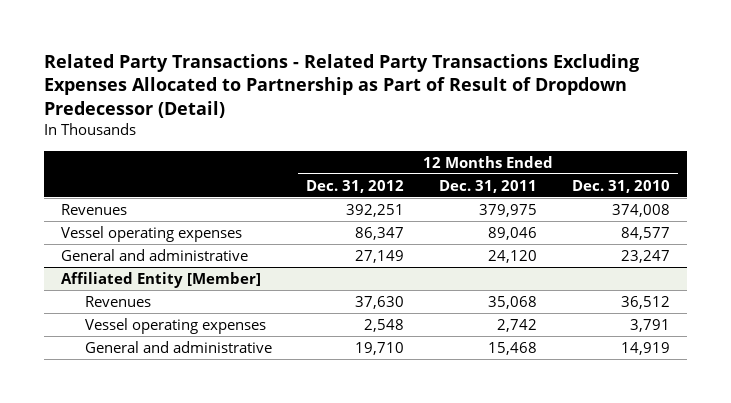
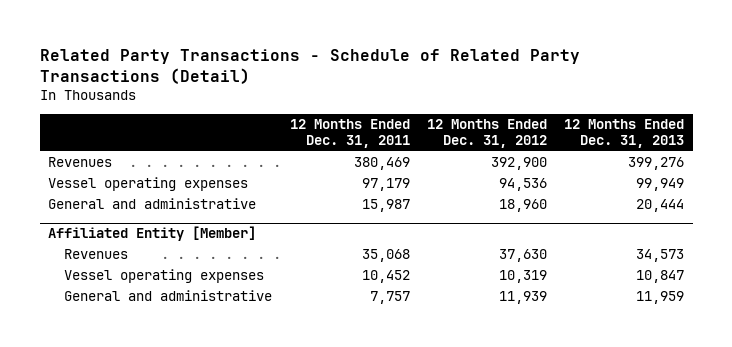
- Related Party Transactions - Related Party Transactions Excluding Expenses Allocated to Partnership as Part of Result of Dropdown Predecessor (Detail)
+ Related Party Transactions - Schedule of Related Party Transactions (Detail)
- | 12 Months Ended Dec. 31, 2012 | 12 Months Ended Dec. 31, 2011 | 12 Months Ended Dec. 31, 2010
+ | 12 Months Ended Dec. 31, 2011 | 12 Months Ended Dec. 31, 2012 | 12 Months Ended Dec. 31, 2013
- Revenues | 392,251 | 379,975 | 374,008
- Vessel operating expenses | 86,347 | 89,046 | 84,577
- General and administrative | 27,149 | 24,120 | 23,247
+ Revenues | 380,469 | 392,900 | 399,276
+ Vessel operating expenses | 97,179 | 94,536 | 99,949
+ General and administrative | 15,987 | 18,960 | 20,444
@ Affiliated Entity [Member]
- Vessel operating expenses | 2,548 | 2,742 | 3,791
- General and administrative | 19,710 | 15,468 | 14,919
+ Vessel operating expenses | 10,452 | 10,319 | 10,847
+ General and administrative | 7,757 | 11,939 | 11,959

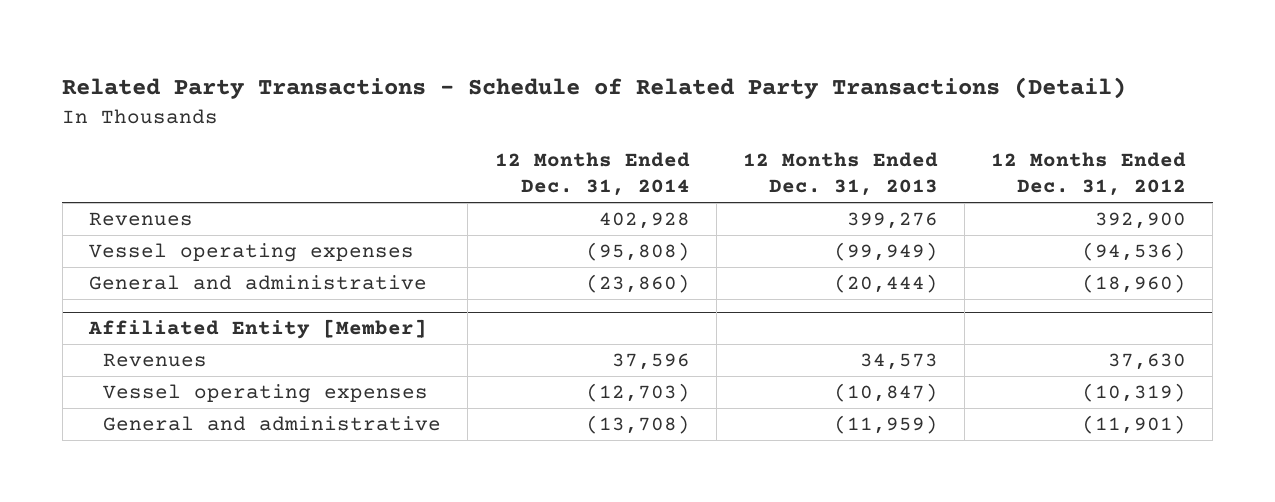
- | 12 Months Ended Dec. 31, 2011 | 12 Months Ended Dec. 31, 2012 | 12 Months Ended Dec. 31, 2013
+ | 12 Months Ended Dec. 31, 2014 | 12 Months Ended Dec. 31, 2013 | 12 Months Ended Dec. 31, 2012
- Vessel operating expenses | 97,179 | 94,536 | 99,949
- General and administrative | 15,987 | 18,960 | 20,444
+ Vessel operating expenses | (95,808) | (99,949) | (94,536)
+ General and administrative | (23,860) | (20,444) | (18,960)
@ Affiliated Entity [Member]
- Vessel operating expenses | 10,452 | 10,319 | 10,847
- General and administrative | 7,757 | 11,939 | 11,959
+ Vessel operating expenses | (12,703) | (10,847) | (10,319)
+ General and administrative | (13,708) | (11,959) | (11,901)

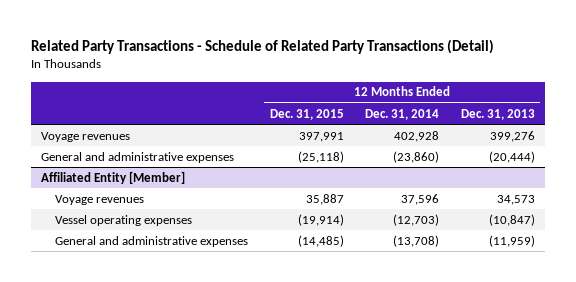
- | 12 Months Ended Dec. 31, 2014 | 12 Months Ended Dec. 31, 2013 | 12 Months Ended Dec. 31, 2012
+ | 12 Months Ended Dec. 31, 2015 | 12 Months Ended Dec. 31, 2014 | 12 Months Ended Dec. 31, 2013
- Revenues | 402,928 | 399,276 | 392,900
- Vessel operating expenses | (95,808) | (99,949) | (94,536)
- General and administrative | (23,860) | (20,444) | (18,960)
+ Voyage revenues | 397,991 | 402,928 | 399,276
+ General and administrative expenses | (25,118) | (23,860) | (20,444)
@ Affiliated Entity [Member]
- Revenues | 37,596 | 34,573 | 37,630
+ Voyage revenues | 35,887 | 37,596 | 34,573
- General and administrative | (13,708) | (11,959) | (11,901)
+ General and administrative expenses | (14,485) | (13,708) | (11,959)

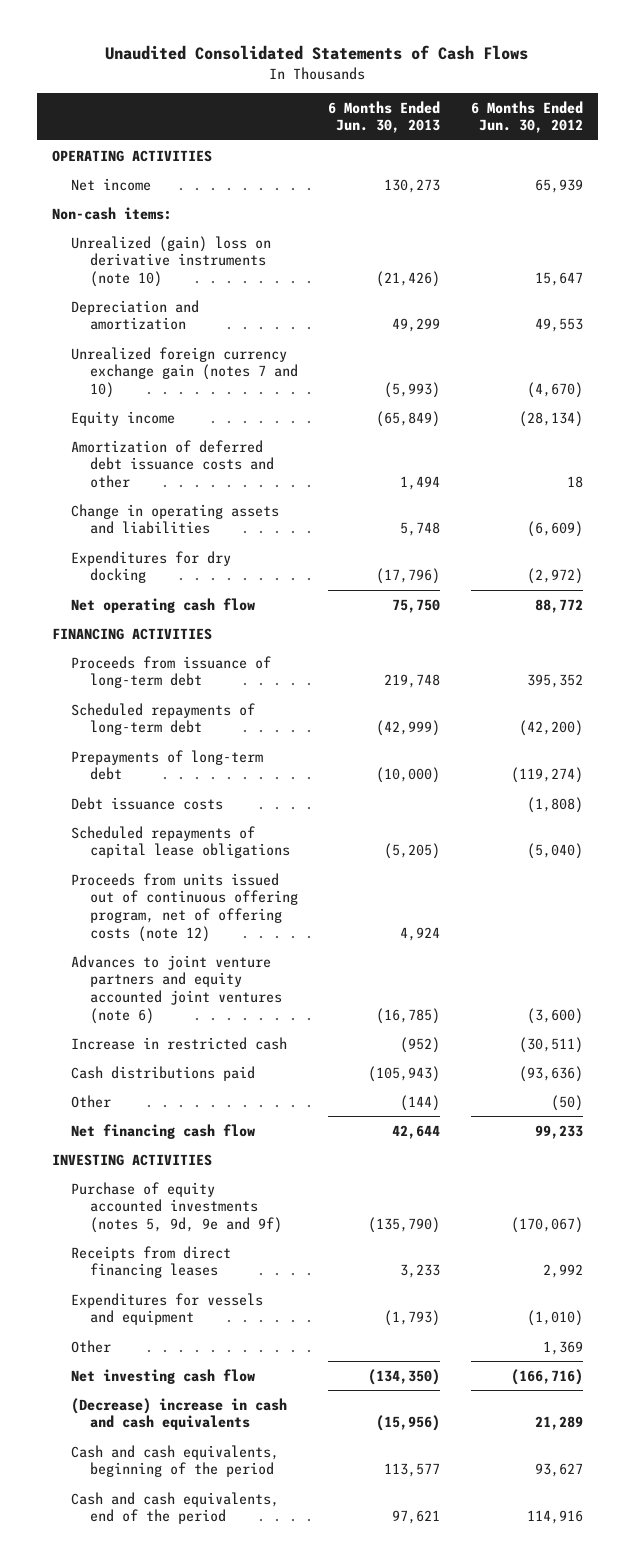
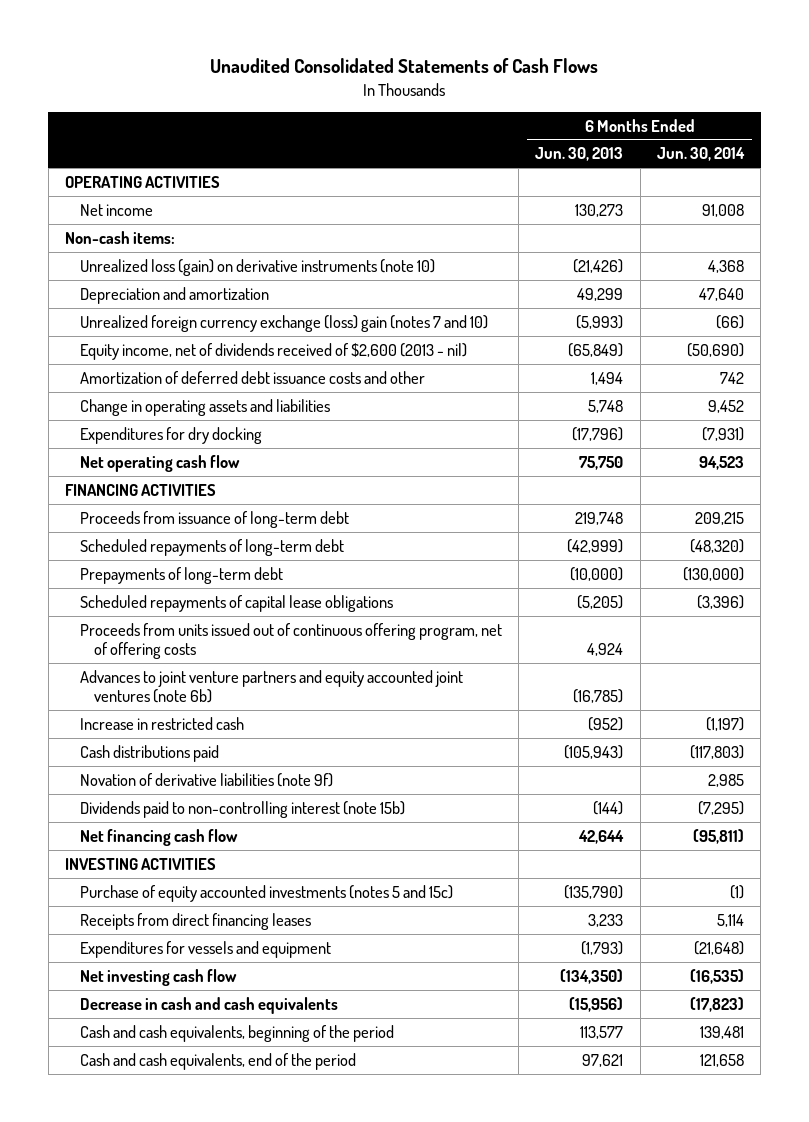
- | 6 Months Ended Jun. 30, 2013 | 6 Months Ended Jun. 30, 2012
+ | 6 Months Ended Jun. 30, 2013 | 6 Months Ended Jun. 30, 2014
- Unrealized (gain) loss on derivative instruments (note 10) | (21,426) | 15,647
+ Unrealized loss (gain) on derivative instruments (note 10) | (21,426) | 4,368
- Unrealized foreign currency exchange gain (notes 7 and 10) | (5,993) | (4,670)
- Equity income | (65,849) | (28,134)
+ Unrealized foreign currency exchange (loss) gain (notes 7 and 10) | (5,993) | (66)
+ Equity income, net of dividends received of $2,600 (2013 - nil) | (65,849) | (50,690)
- Debt issuance costs | | (1,808)
- Proceeds from units issued out of continuous offering program, net of offering costs (note 12) | 4,924 |
- Advances to joint venture partners and equity accounted joint ventures (note 6) | (16,785) | (3,600)
+ Proceeds from units issued out of continuous offering program, net of offering costs | 4,924 |
+ Advances to joint venture partners and equity accounted joint ventures (note 6b) | (16,785) |
- Other | (144) | (50)
+ Novation of derivative liabilities (note 9f) | | 2,985
+ Dividends paid to non-controlling interest (note 15b) | (144) | (7,295)
- Purchase of equity accounted investments (notes 5, 9d, 9e and 9f) | (135,790) | (170,067)
+ Purchase of equity accounted investments (notes 5 and 15c) | (135,790) | (1)
- Other | | 1,369
- (Decrease) increase in cash and cash equivalents | (15,956) | 21,289
+ Decrease in cash and cash equivalents | (15,956) | (17,823)

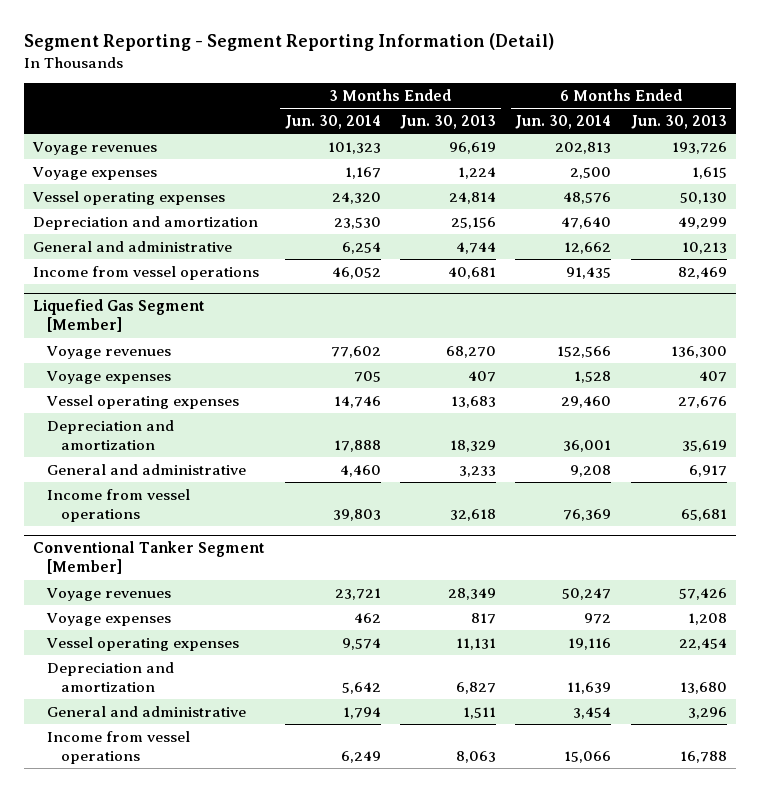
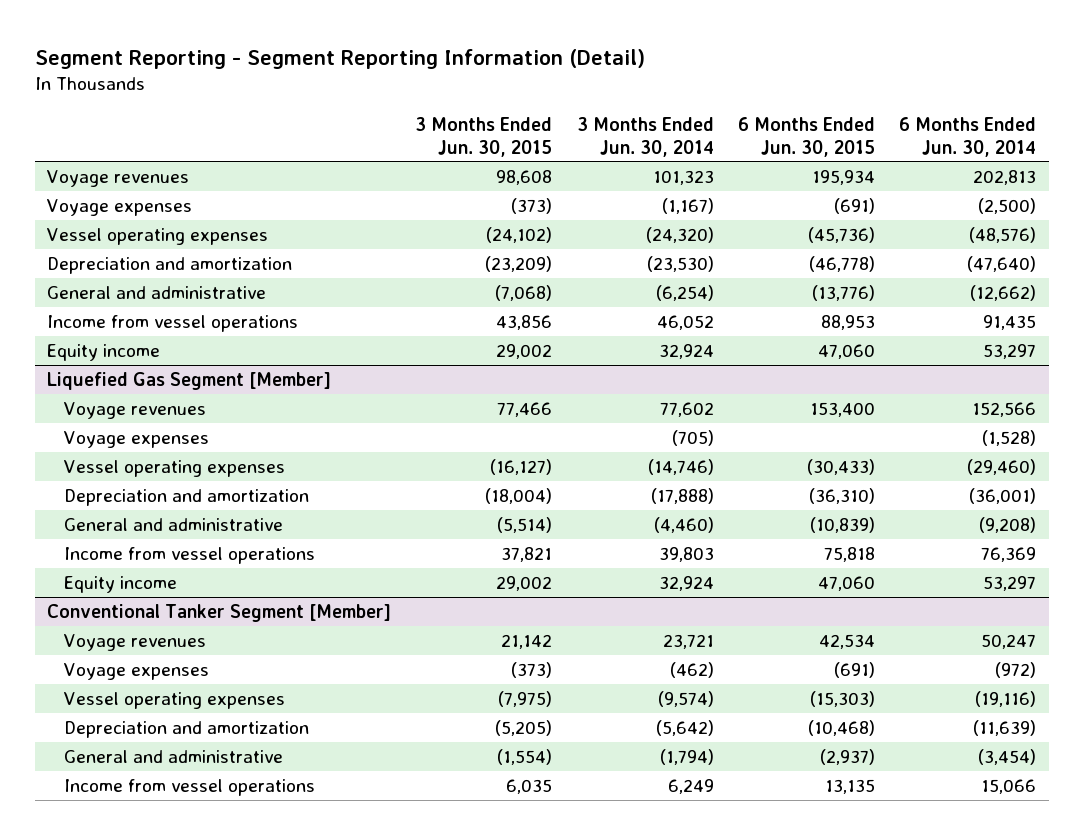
- | 3 Months Ended Jun. 30, 2014 | 3 Months Ended Jun. 30, 2013 | 6 Months Ended Jun. 30, 2014 | 6 Months Ended Jun. 30, 2013
+ | 3 Months Ended Jun. 30, 2015 | 3 Months Ended Jun. 30, 2014 | 6 Months Ended Jun. 30, 2015 | 6 Months Ended Jun. 30, 2014
- Voyage expenses | 1,167 | 1,224 | 2,500 | 1,615
- Vessel operating expenses | 24,320 | 24,814 | 48,576 | 50,130
- Depreciation and amortization | 23,530 | 25,156 | 47,640 | 49,299
- General and administrative | 6,254 | 4,744 | 12,662 | 10,213
+ Voyage expenses | (373) | (1,167) | (691) | (2,500)
+ Vessel operating expenses | (24,102) | (24,320) | (45,736) | (48,576)
+ Depreciation and amortization | (23,209) | (23,530) | (46,778) | (47,640)
+ General and administrative | (7,068) | (6,254) | (13,776) | (12,662)
+ Equity income | 29,002 | 32,924 | 47,060 | 53,297
@ Liquefied Gas Segment [Member]
- Voyage expenses | 705 | 407 | 1,528 | 407
- Vessel operating expenses | 14,746 | 13,683 | 29,460 | 27,676
- Depreciation and amortization | 17,888 | 18,329 | 36,001 | 35,619
- General and administrative | 4,460 | 3,233 | 9,208 | 6,917
+ Voyage expenses | | (705) | | (1,528)
+ Vessel operating expenses | (16,127) | (14,746) | (30,433) | (29,460)
+ Depreciation and amortization | (18,004) | (17,888) | (36,310) | (36,001)
+ General and administrative | (5,514) | (4,460) | (10,839) | (9,208)
+ Equity income | 29,002 | 32,924 | 47,060 | 53,297
@ Conventional Tanker Segment [Member]
- Voyage expenses | 462 | 817 | 972 | 1,208
- Vessel operating expenses | 9,574 | 11,131 | 19,116 | 22,454
- Depreciation and amortization | 5,642 | 6,827 | 11,639 | 13,680
- General and administrative | 1,794 | 1,511 | 3,454 | 3,296
+ Voyage expenses | (373) | (462) | (691) | (972)
+ Vessel operating expenses | (7,975) | (9,574) | (15,303) | (19,116)
+ Depreciation and amortization | (5,205) | (5,642) | (10,468) | (11,639)
+ General and administrative | (1,554) | (1,794) | (2,937) | (3,454)

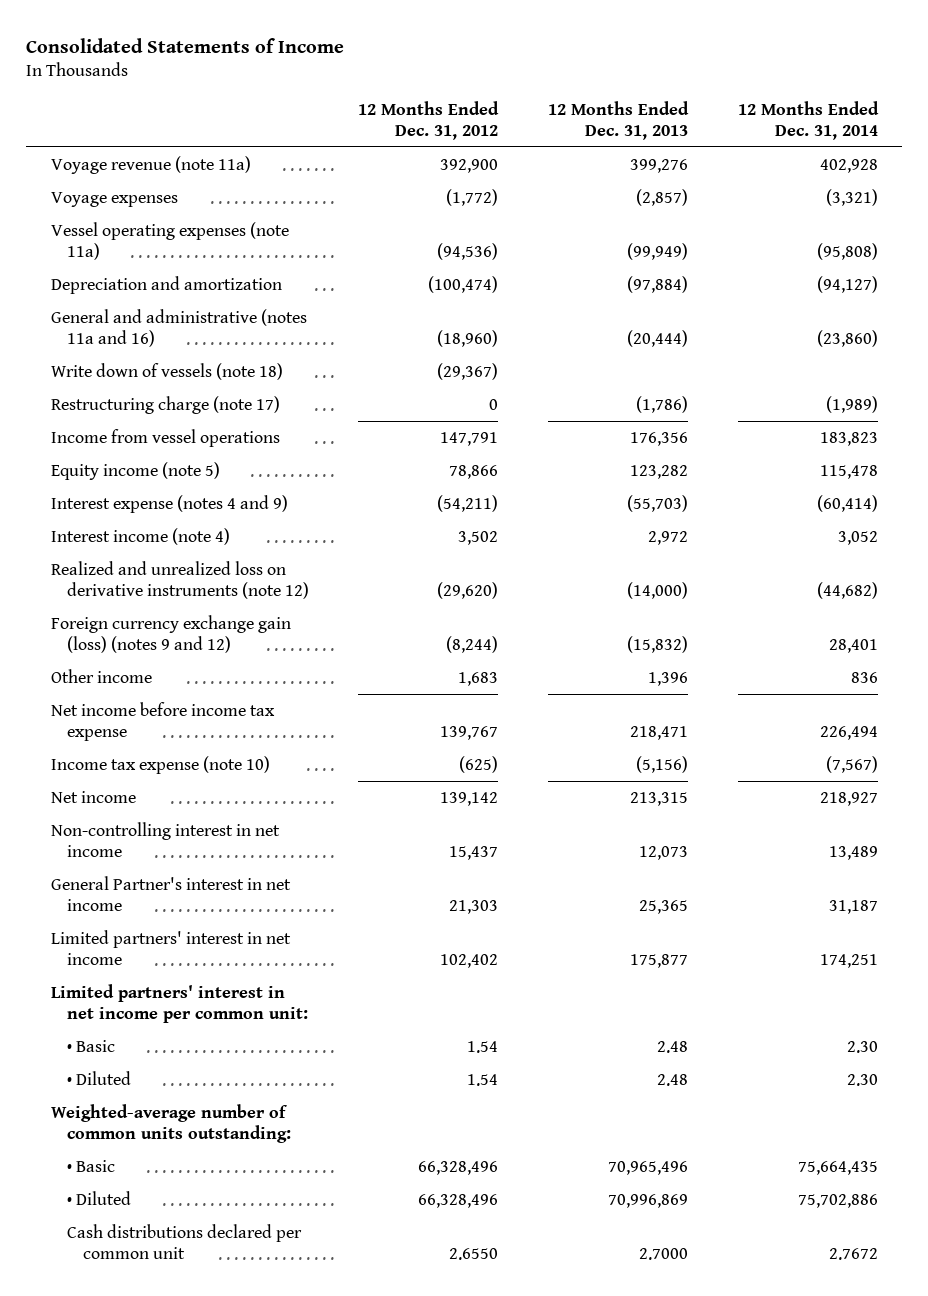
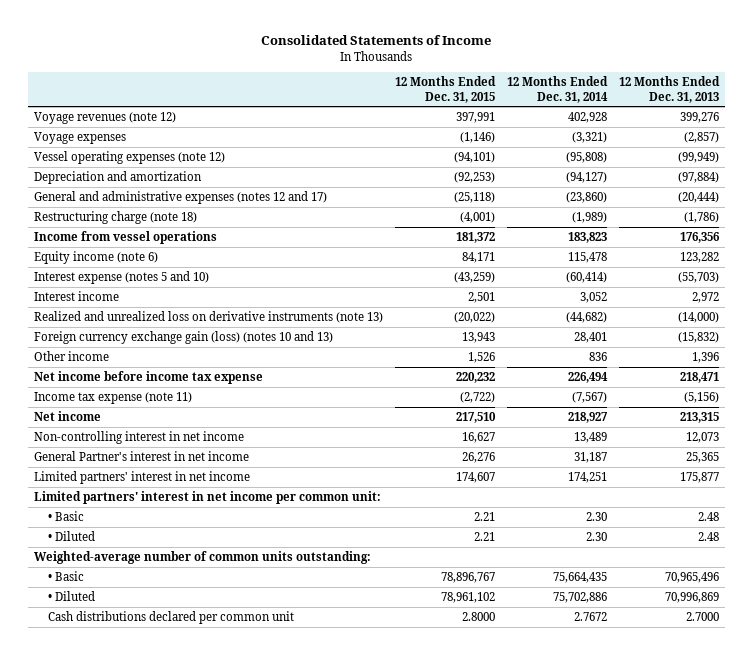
- | 12 Months Ended Dec. 31, 2012 | 12 Months Ended Dec. 31, 2013 | 12 Months Ended Dec. 31, 2014
+ | 12 Months Ended Dec. 31, 2015 | 12 Months Ended Dec. 31, 2014 | 12 Months Ended Dec. 31, 2013
- Voyage revenue (note 11a) | 392,900 | 399,276 | 402,928
+ Voyage revenues (note 12) | 397,991 | 402,928 | 399,276
- Vessel operating expenses (note 11a) | (94,536) | (99,949) | (95,808)
+ Vessel operating expenses (note 12) | (94,101) | (95,808) | (99,949)
- General and administrative (notes 11a and 16) | (18,960) | (20,444) | (23,860)
- Write down of vessels (note 18) | (29,367) | |
- Restructuring charge (note 17) | 0 | (1,786) | (1,989)
+ General and administrative expenses (notes 12 and 17) | (25,118) | (23,860) | (20,444)
+ Restructuring charge (note 18) | (4,001) | (1,989) | (1,786)
- Equity income (note 5) | 78,866 | 123,282 | 115,478
- Interest expense (notes 4 and 9) | (54,211) | (55,703) | (60,414)
- Interest income (note 4) | 3,502 | 2,972 | 3,052
- Realized and unrealized loss on derivative instruments (note 12) | (29,620) | (14,000) | (44,682)
- Foreign currency exchange gain (loss) (notes 9 and 12) | (8,244) | (15,832) | 28,401
+ Equity income (note 6) | 84,171 | 115,478 | 123,282
+ Interest expense (notes 5 and 10) | (43,259) | (60,414) | (55,703)
+ Interest income | 2,501 | 3,052 | 2,972
+ Realized and unrealized loss on derivative instruments (note 13) | (20,022) | (44,682) | (14,000)
+ Foreign currency exchange gain (loss) (notes 10 and 13) | 13,943 | 28,401 | (15,832)
- Income tax expense (note 10) | (625) | (5,156) | (7,567)
+ Income tax expense (note 11) | (2,722) | (7,567) | (5,156)

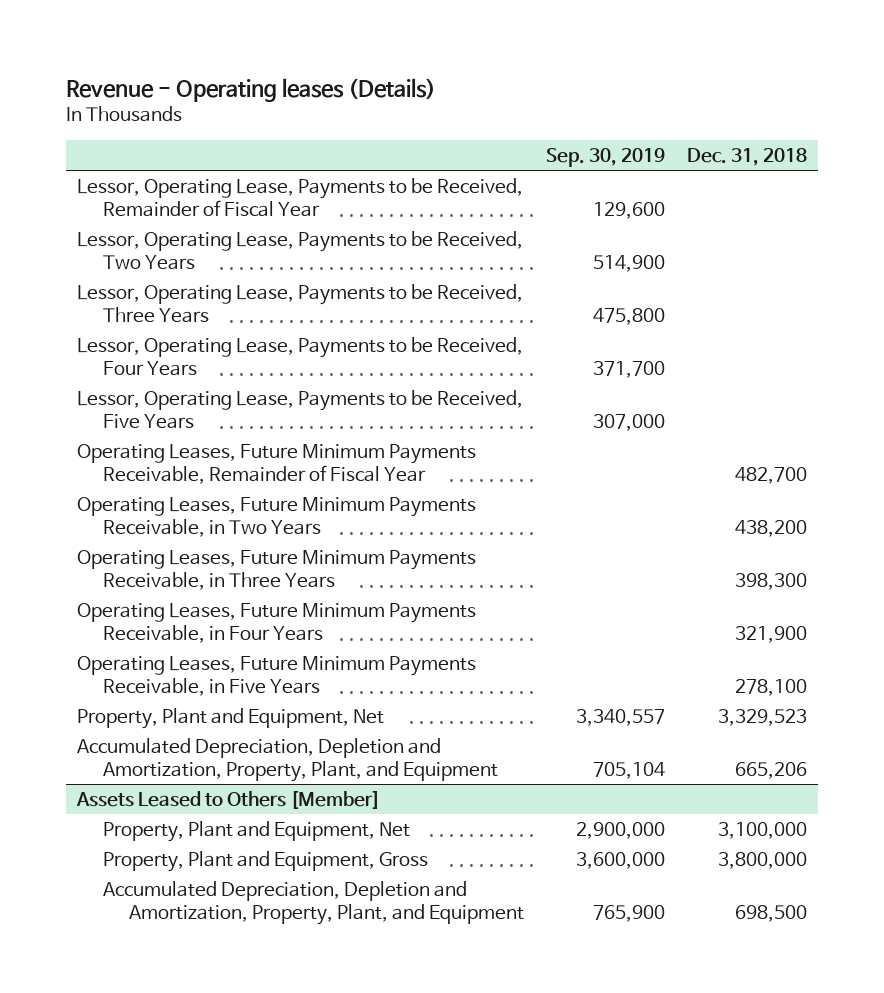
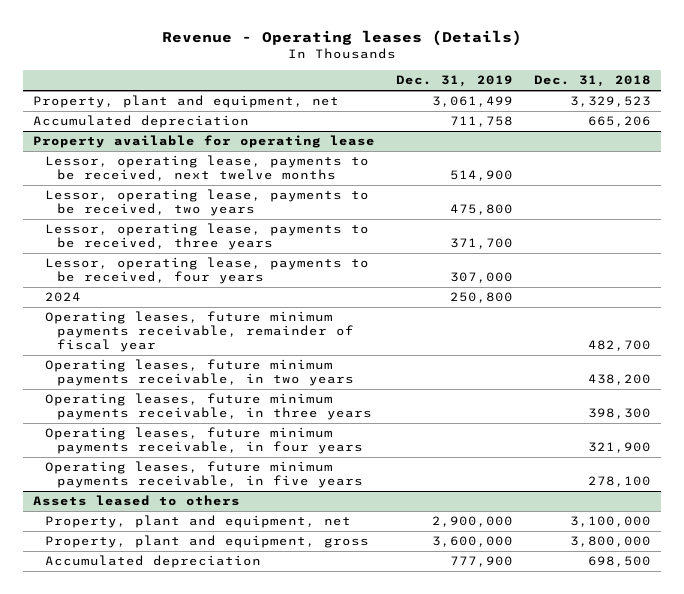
- | Sep. 30, 2019 | Dec. 31, 2018
+ | Dec. 31, 2019 | Dec. 31, 2018
- Lessor, Operating Lease, Payments to be Received, Remainder of Fiscal Year | 129,600 |
- Lessor, Operating Lease, Payments to be Received, Two Years | 514,900 |
- Lessor, Operating Lease, Payments to be Received, Three Years | 475,800 |
- Lessor, Operating Lease, Payments to be Received, Four Years | 371,700 |
- Lessor, Operating Lease, Payments to be Received, Five Years | 307,000 |
- Operating Leases, Future Minimum Payments Receivable, Remainder of Fiscal Year | | 482,700
- Operating Leases, Future Minimum Payments Receivable, in Two Years | | 438,200
- Operating Leases, Future Minimum Payments Receivable, in Three Years | | 398,300
- Operating Leases, Future Minimum Payments Receivable, in Four Years | | 321,900
- Operating Leases, Future Minimum Payments Receivable, in Five Years | | 278,100
- Property, Plant and Equipment, Net | 3,340,557 | 3,329,523
- Accumulated Depreciation, Depletion and Amortization, Property, Plant, and Equipment | 705,104 | 665,206
- Assets Leased to Others [Member]
- Property, Plant and Equipment, Net | 2,900,000 | 3,100,000
- Property, Plant and Equipment, Gross | 3,600,000 | 3,800,000
- Accumulated Depreciation, Depletion and Amortization, Property, Plant, and Equipment | 765,900 | 698,500
+ Property, plant and equipment, net | 3,061,499 | 3,329,523
+ Accumulated depreciation | 711,758 | 665,206
+ Property available for operating lease
+ Lessor, operating lease, payments to be received, next twelve months | 514,900 |
+ Lessor, operating lease, payments to be received, two years | 475,800 |
+ Lessor, operating lease, payments to be received, three years | 371,700 |
+ Lessor, operating lease, payments to be received, four years | 307,000 |
+ 2024 | 250,800 |
+ Operating leases, future minimum payments receivable, remainder of fiscal year | | 482,700
+ Operating leases, future minimum payments receivable, in two years | | 438,200
+ Operating leases, future minimum payments receivable, in three years | | 398,300
+ Operating leases, future minimum payments receivable, in four years | | 321,900
+ Operating leases, future minimum payments receivable, in five years | | 278,100
+ Assets leased to others
+ Property, plant and equipment, net | 2,900,000 | 3,100,000
+ Property, plant and equipment, gross | 3,600,000 | 3,800,000
+ Accumulated depreciation | 777,900 | 698,500

